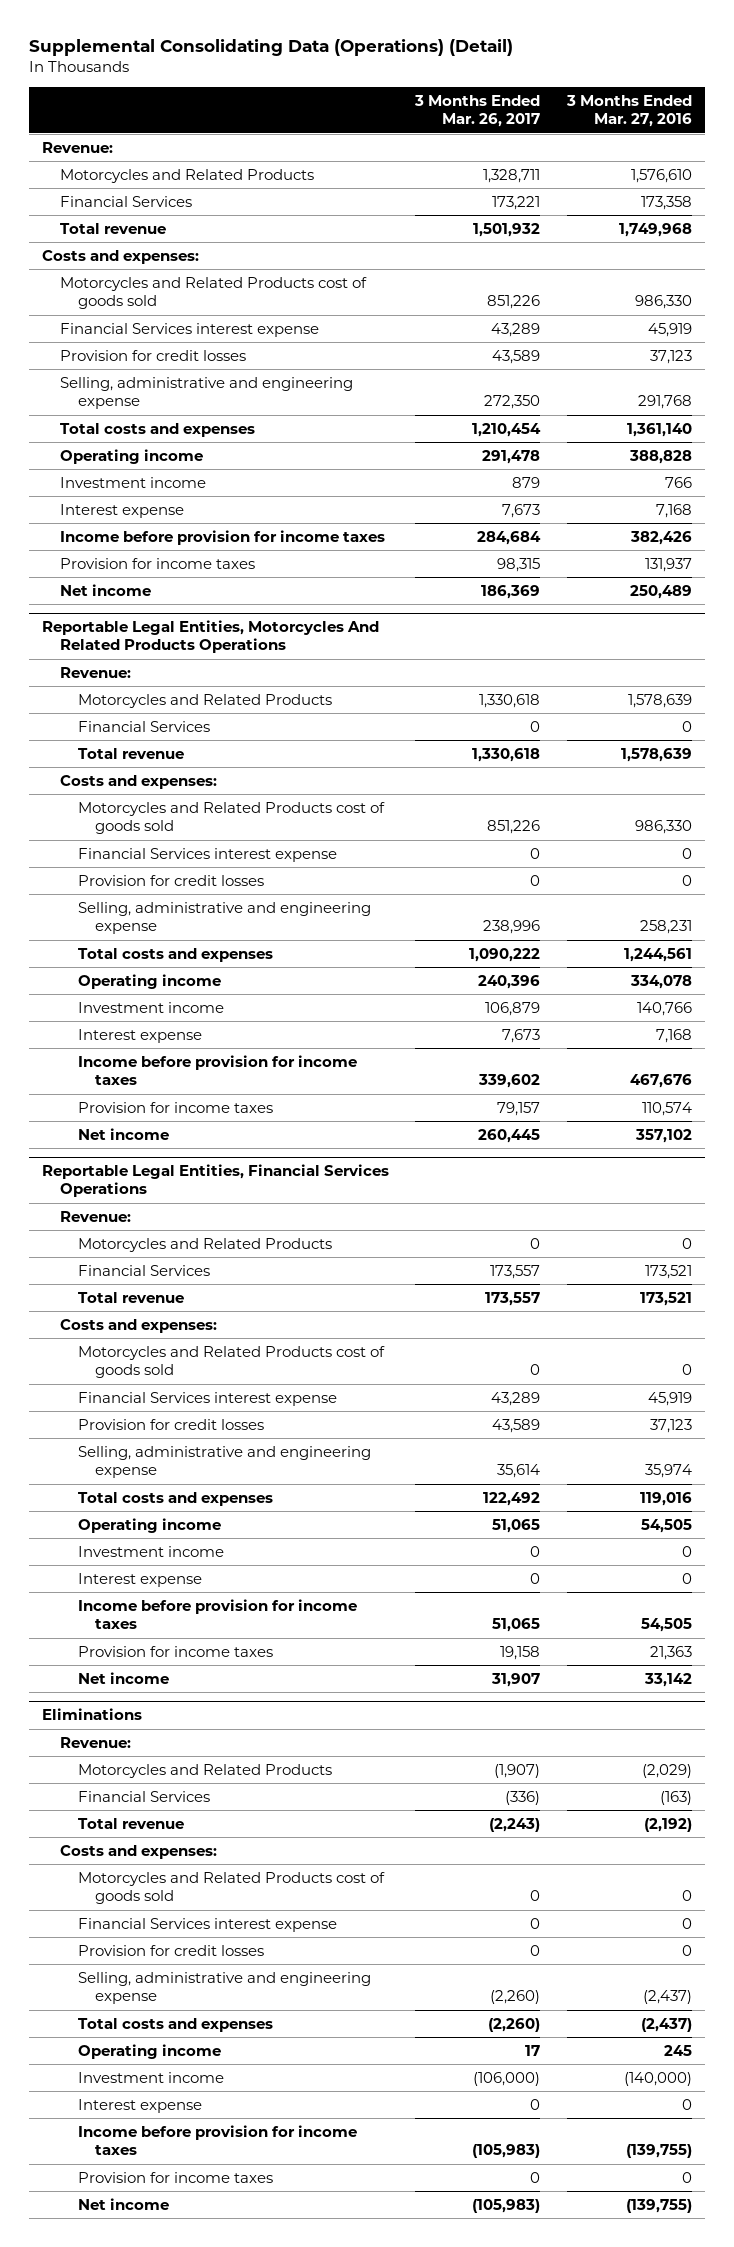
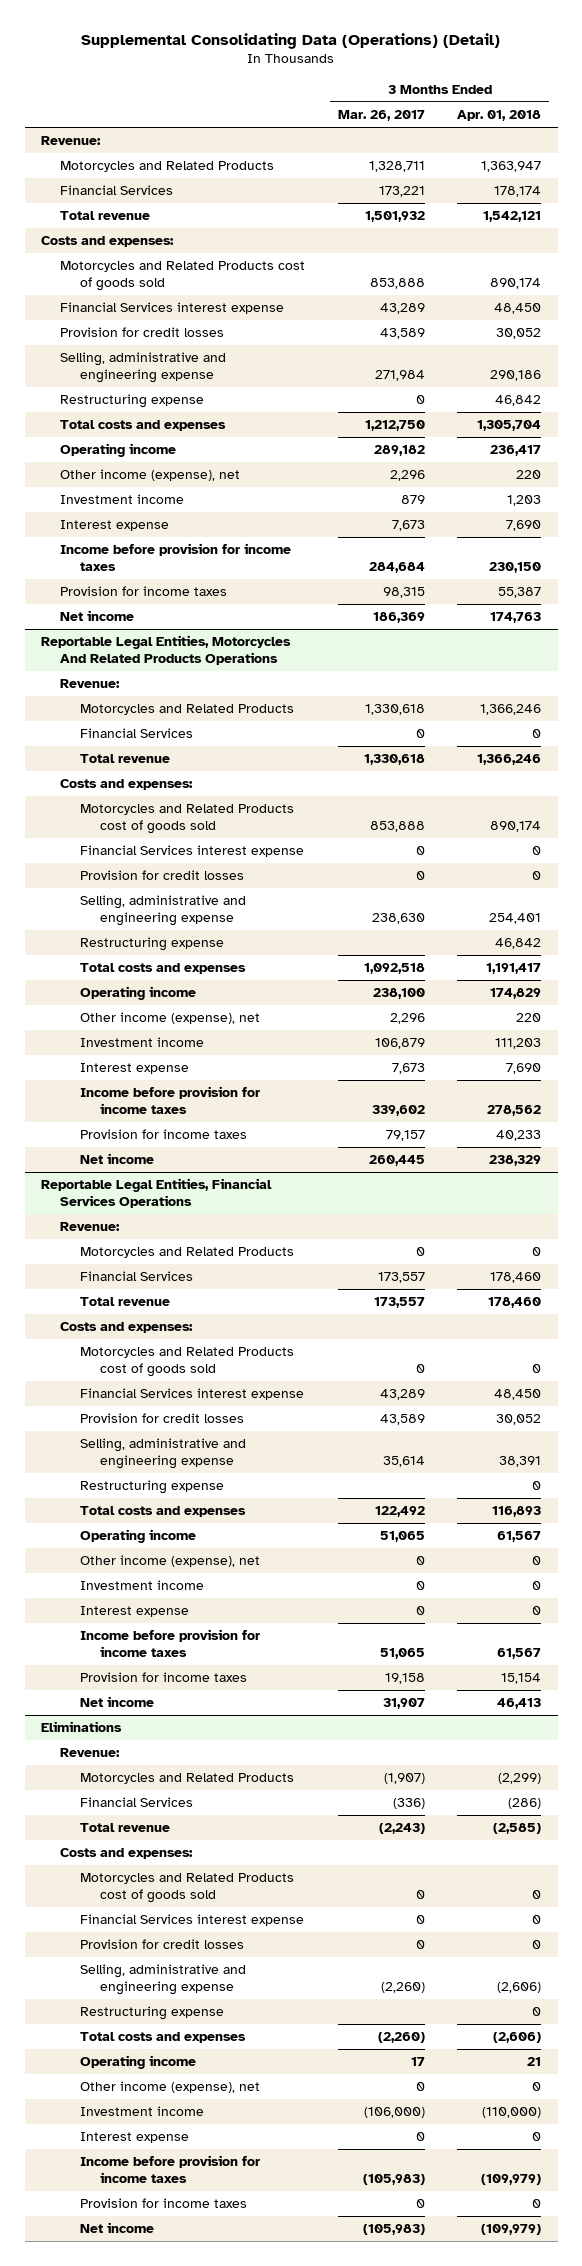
- | 3 Months Ended Mar. 26, 2017 | 3 Months Ended Mar. 27, 2016
+ | 3 Months Ended Mar. 26, 2017 | 3 Months Ended Apr. 01, 2018
- Motorcycles and Related Products cost of goods sold | 851,226 | 986,330
+ Motorcycles and Related Products cost of goods sold | 853,888 | 890,174
- Selling, administrative and engineering expense | 272,350 | 291,768
- Total costs and expenses | 1,210,454 | 1,361,140
- Operating income | 291,478 | 388,828
+ Selling, administrative and engineering expense | 271,984 | 290,186
+ Restructuring expense | 0 | 46,842
+ Total costs and expenses | 1,212,750 | 1,305,704
+ Operating income | 289,182 | 236,417
+ Other income (expense), net | 2,296 | 220
@ Reportable Legal Entities, Motorcycles And Related Products Operations
- Motorcycles and Related Products cost of goods sold | 851,226 | 986,330
+ Motorcycles and Related Products cost of goods sold | 853,888 | 890,174
- Selling, administrative and engineering expense | 238,996 | 258,231
- Total costs and expenses | 1,090,222 | 1,244,561
- Operating income | 240,396 | 334,078
+ Selling, administrative and engineering expense | 238,630 | 254,401
+ Restructuring expense | | 46,842
+ Total costs and expenses | 1,092,518 | 1,191,417
+ Operating income | 238,100 | 174,829
+ Other income (expense), net | 2,296 | 220
@ Reportable Legal Entities, Financial Services Operations
+ Restructuring expense | | 0
+ Other income (expense), net | 0 | 0
@ Eliminations
+ Restructuring expense | | 0
+ Other income (expense), net | 0 | 0

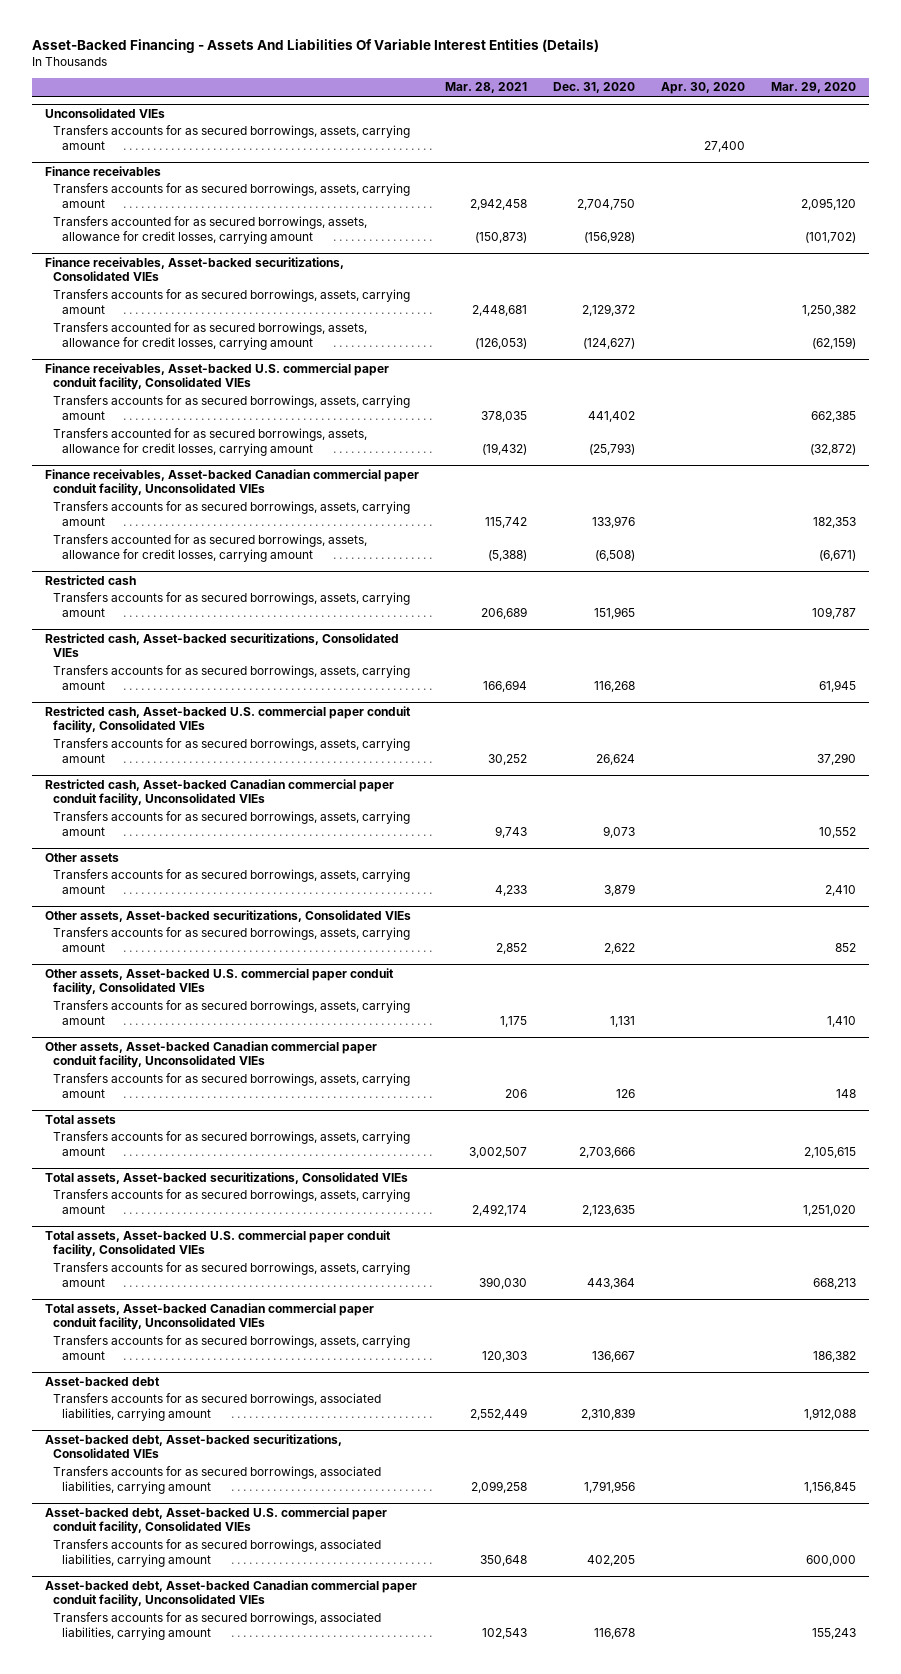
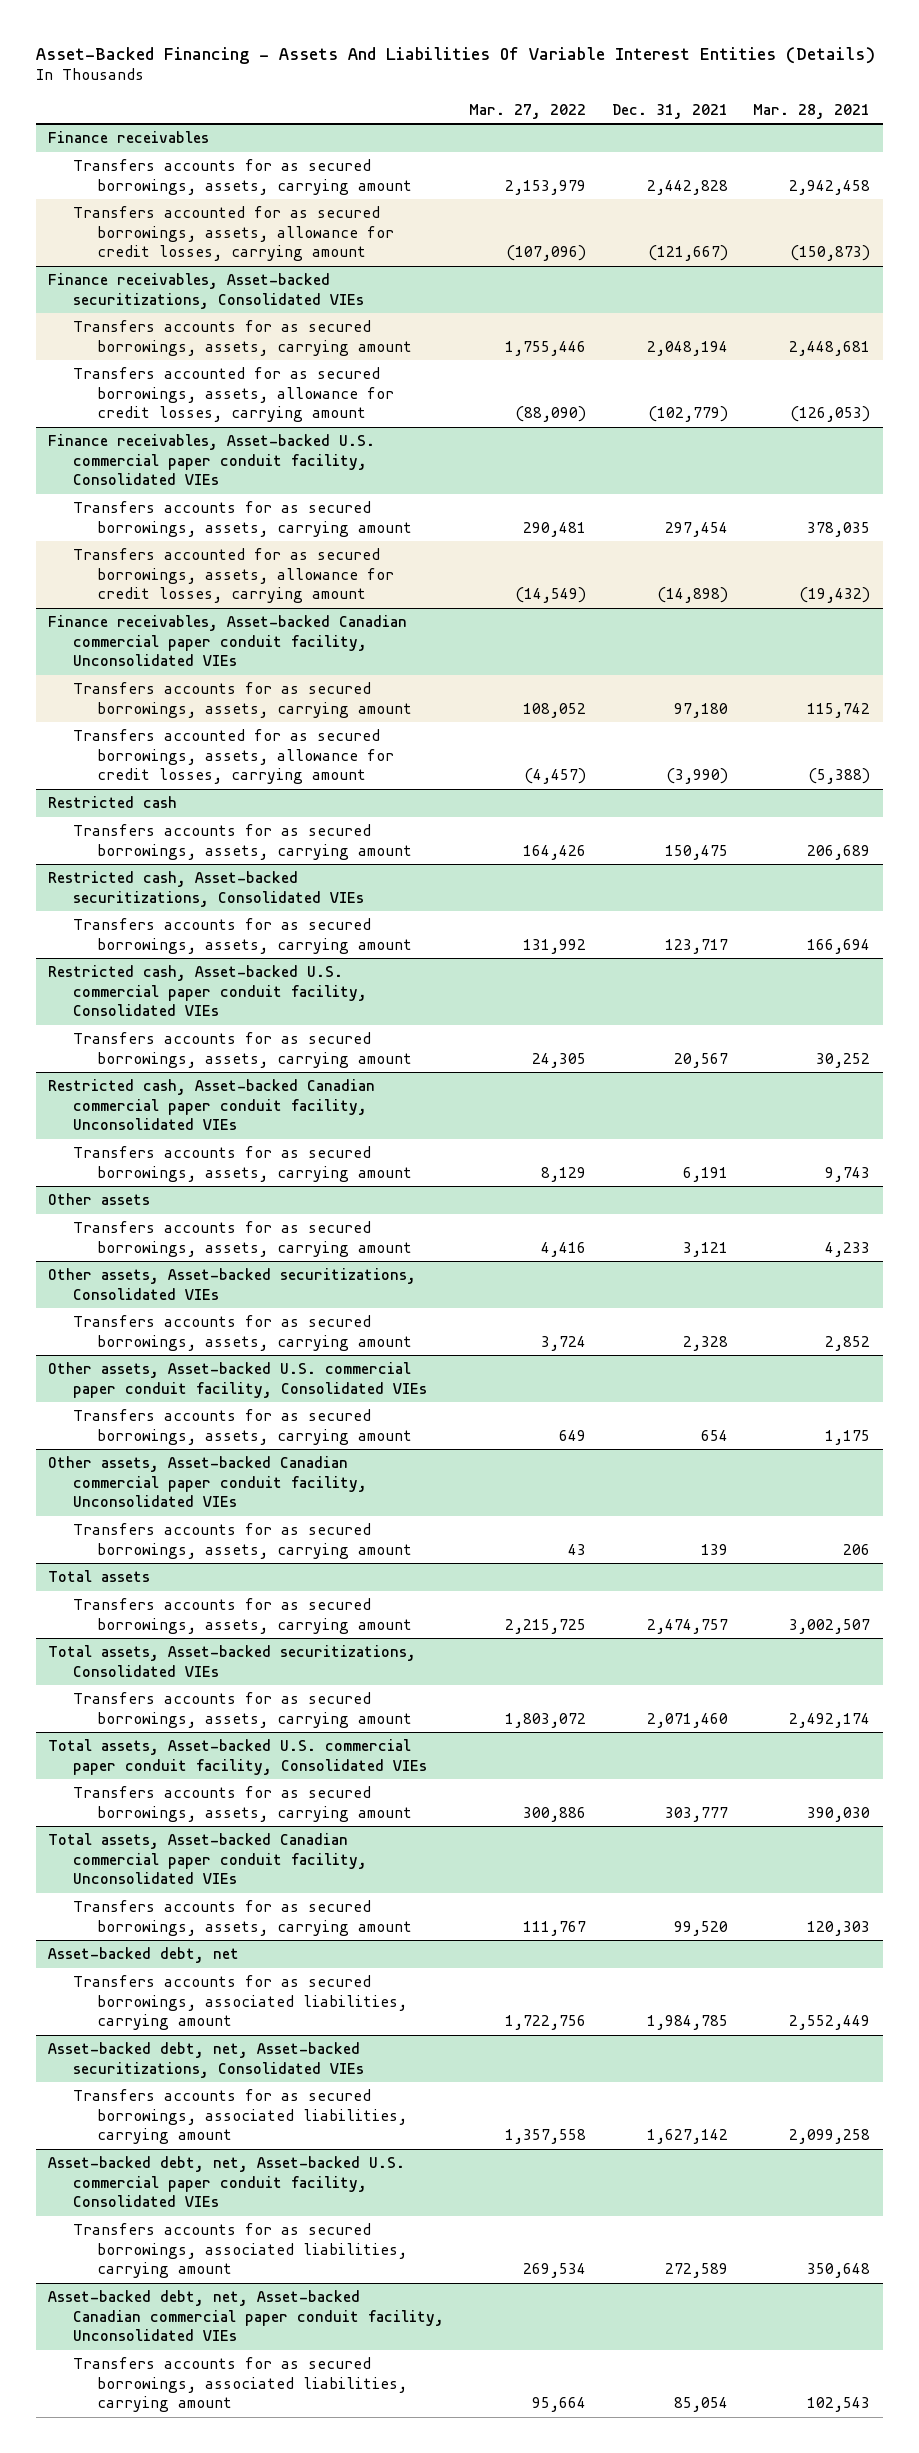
- | Mar. 28, 2021 | Dec. 31, 2020 | Apr. 30, 2020 | Mar. 29, 2020
+ | Mar. 27, 2022 | Dec. 31, 2021 | Mar. 28, 2021
- Unconsolidated VIEs
- Transfers accounts for as secured borrowings, assets, carrying amount | | | 27,400 |
- Asset-backed debt
+ Asset-backed debt, net
- Asset-backed debt, Asset-backed securitizations, Consolidated VIEs
+ Asset-backed debt, net, Asset-backed securitizations, Consolidated VIEs
- Asset-backed debt, Asset-backed U.S. commercial paper conduit facility, Consolidated VIEs
+ Asset-backed debt, net, Asset-backed U.S. commercial paper conduit facility, Consolidated VIEs
- Asset-backed debt, Asset-backed Canadian commercial paper conduit facility, Unconsolidated VIEs
+ Asset-backed debt, net, Asset-backed Canadian commercial paper conduit facility, Unconsolidated VIEs

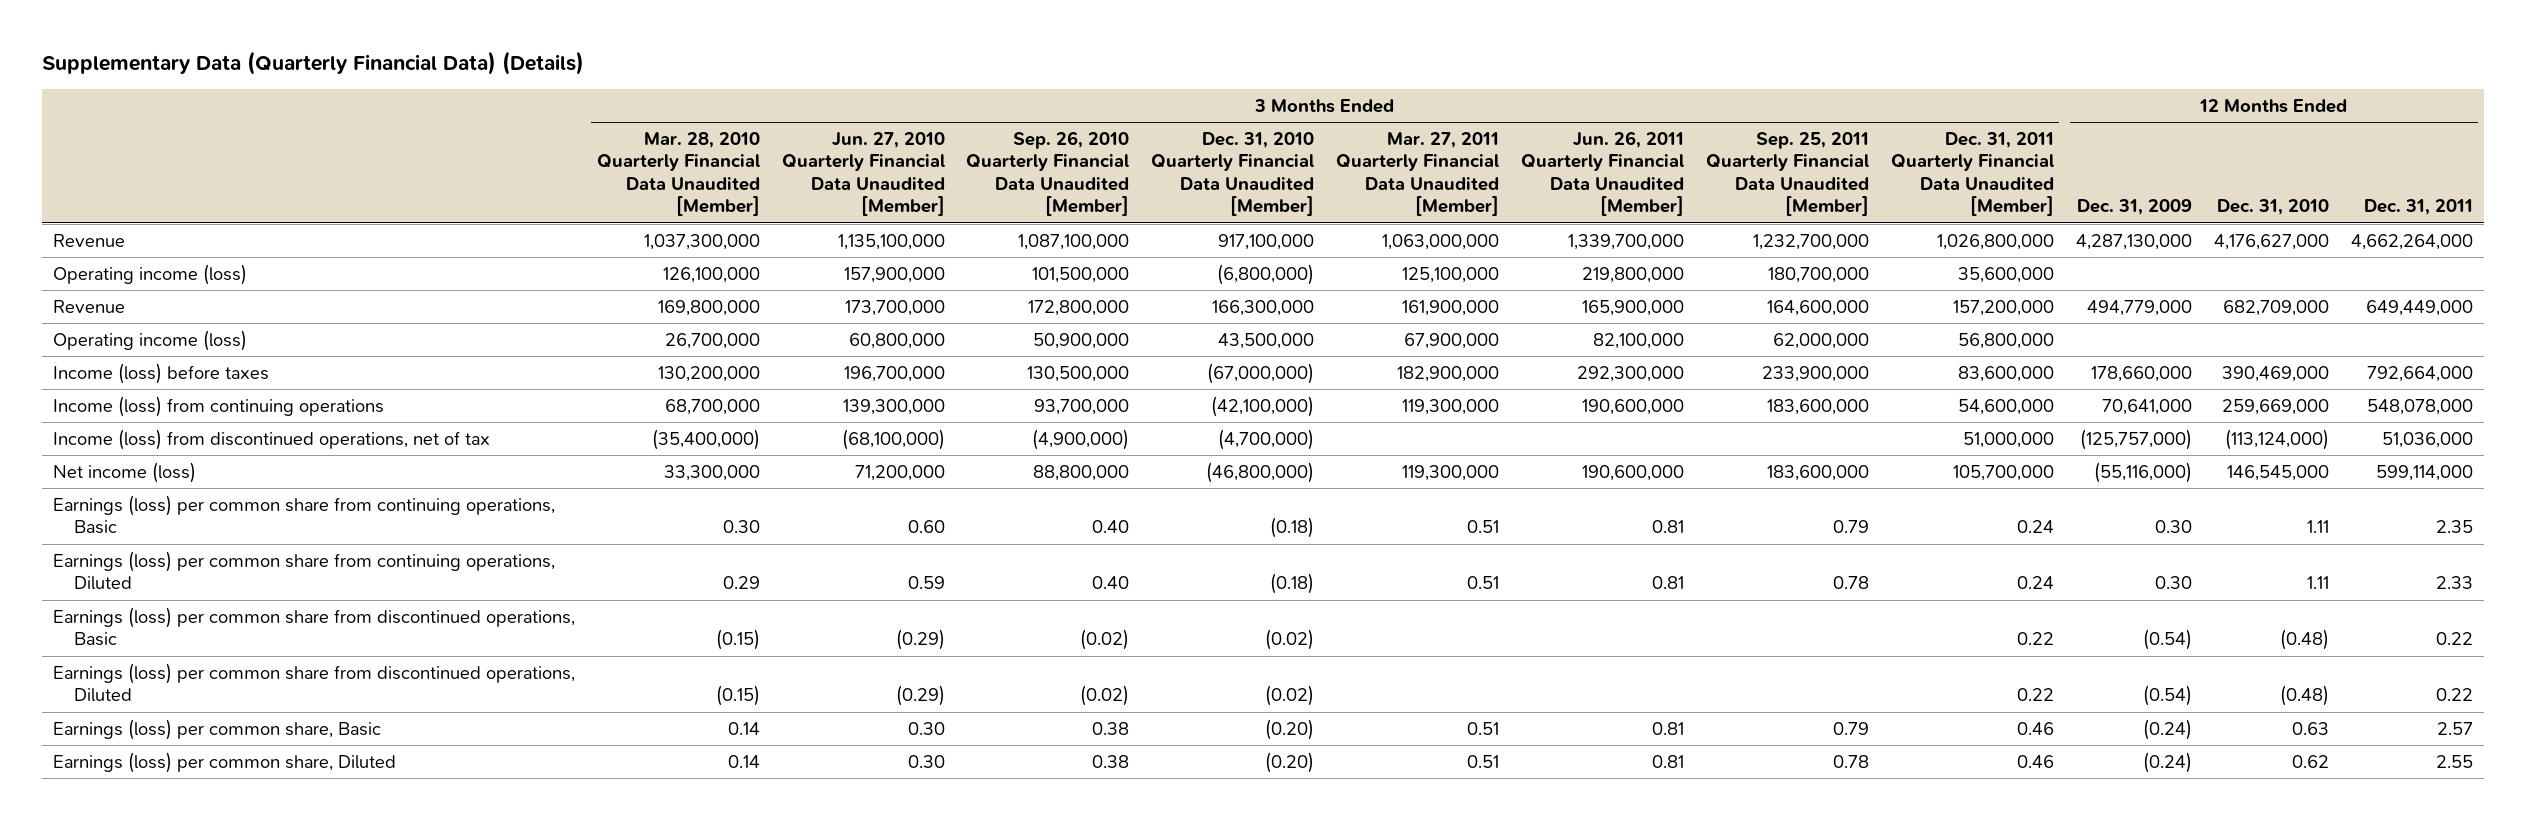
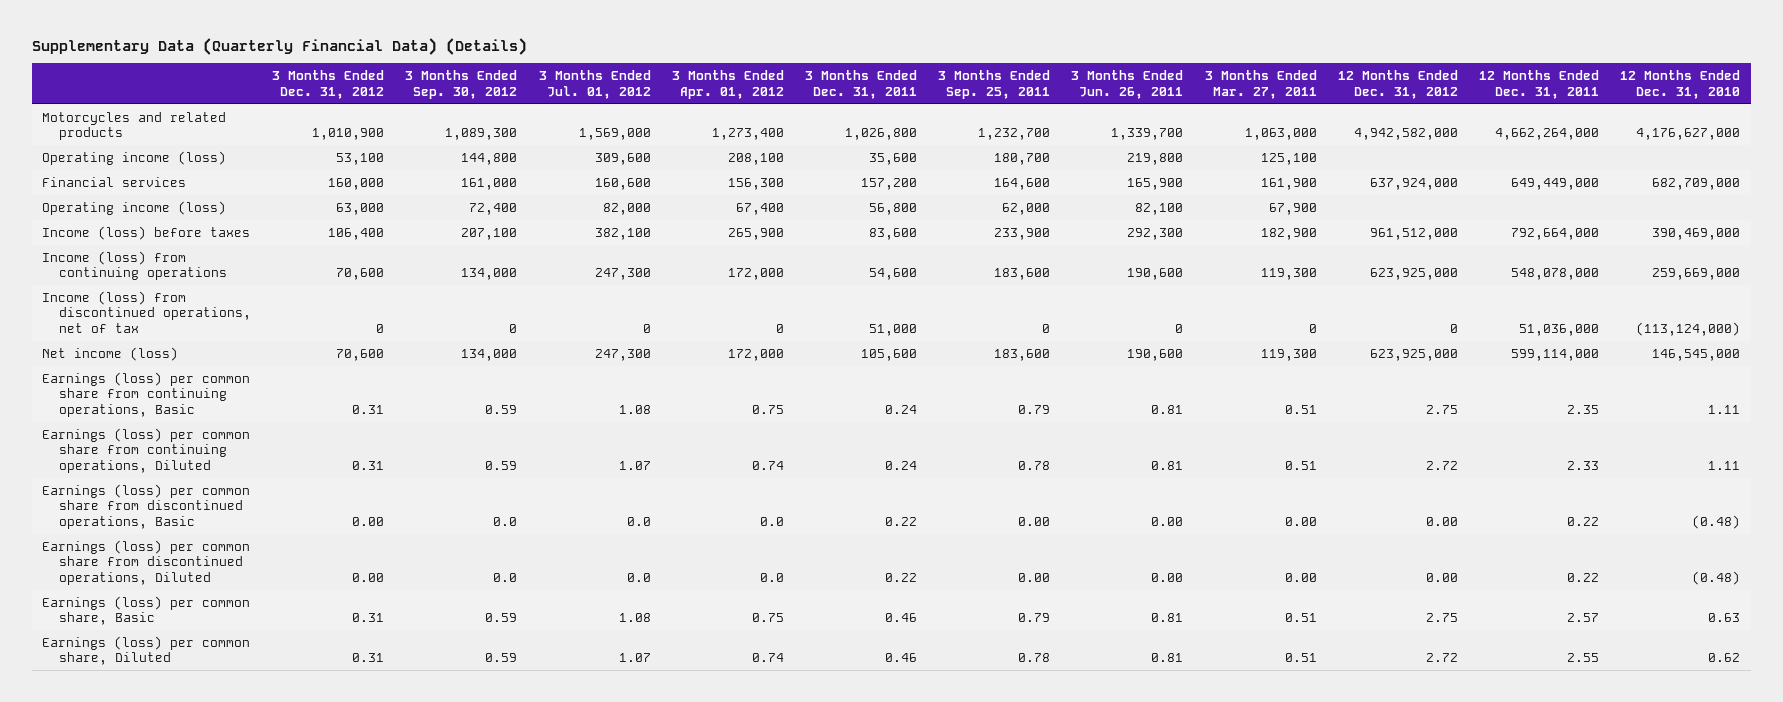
- | 3 Months Ended Mar. 28, 2010 Quarterly Financial Data Unaudited [Member] | 3 Months Ended Jun. 27, 2010 Quarterly Financial Data Unaudited [Member] | 3 Months Ended Sep. 26, 2010 Quarterly Financial Data Unaudited [Member] | 3 Months Ended Dec. 31, 2010 Quarterly Financial Data Unaudited [Member] | 3 Months Ended Mar. 27, 2011 Quarterly Financial Data Unaudited [Member] | 3 Months Ended Jun. 26, 2011 Quarterly Financial Data Unaudited [Member] | 3 Months Ended Sep. 25, 2011 Quarterly Financial Data Unaudited [Member] | 3 Months Ended Dec. 31, 2011 Quarterly Financial Data Unaudited [Member] | 12 Months Ended Dec. 31, 2009 | 12 Months Ended Dec. 31, 2010 | 12 Months Ended Dec. 31, 2011
+ | 3 Months Ended Dec. 31, 2012 | 3 Months Ended Sep. 30, 2012 | 3 Months Ended Jul. 01, 2012 | 3 Months Ended Apr. 01, 2012 | 3 Months Ended Dec. 31, 2011 | 3 Months Ended Sep. 25, 2011 | 3 Months Ended Jun. 26, 2011 | 3 Months Ended Mar. 27, 2011 | 12 Months Ended Dec. 31, 2012 | 12 Months Ended Dec. 31, 2011 | 12 Months Ended Dec. 31, 2010
- Revenue | 1,037,300,000 | 1,135,100,000 | 1,087,100,000 | 917,100,000 | 1,063,000,000 | 1,339,700,000 | 1,232,700,000 | 1,026,800,000 | 4,287,130,000 | 4,176,627,000 | 4,662,264,000
+ Motorcycles and related products | 1,010,900 | 1,089,300 | 1,569,000 | 1,273,400 | 1,026,800 | 1,232,700 | 1,339,700 | 1,063,000 | 4,942,582,000 | 4,662,264,000 | 4,176,627,000
- Revenue | 169,800,000 | 173,700,000 | 172,800,000 | 166,300,000 | 161,900,000 | 165,900,000 | 164,600,000 | 157,200,000 | 494,779,000 | 682,709,000 | 649,449,000
+ Financial services | 160,000 | 161,000 | 160,600 | 156,300 | 157,200 | 164,600 | 165,900 | 161,900 | 637,924,000 | 649,449,000 | 682,709,000

